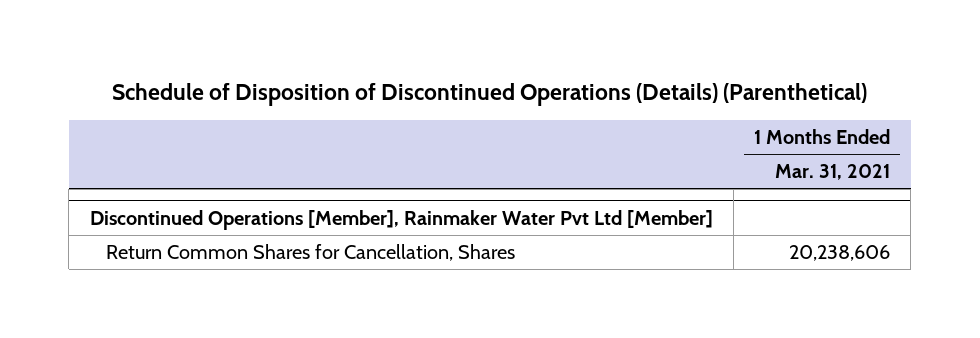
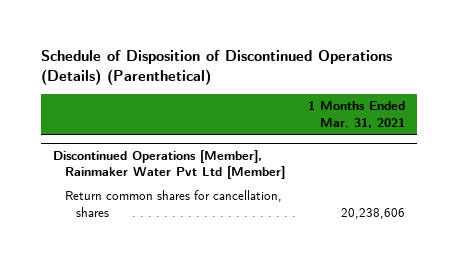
@ Discontinued Operations [Member], Rainmaker Water Pvt Ltd [Member]
- Return Common Shares for Cancellation, Shares | 20,238,606
+ Return common shares for cancellation, shares | 20,238,606

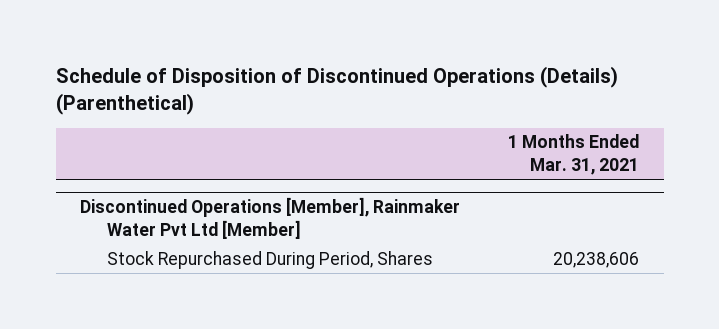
@ Discontinued Operations [Member], Rainmaker Water Pvt Ltd [Member]
- Return common shares for cancellation, shares | 20,238,606
+ Stock Repurchased During Period, Shares | 20,238,606

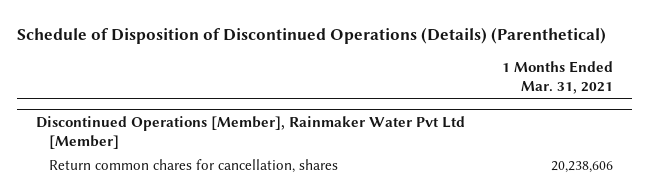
@ Discontinued Operations [Member], Rainmaker Water Pvt Ltd [Member]
- Stock Repurchased During Period, Shares | 20,238,606
+ Return common chares for cancellation, shares | 20,238,606

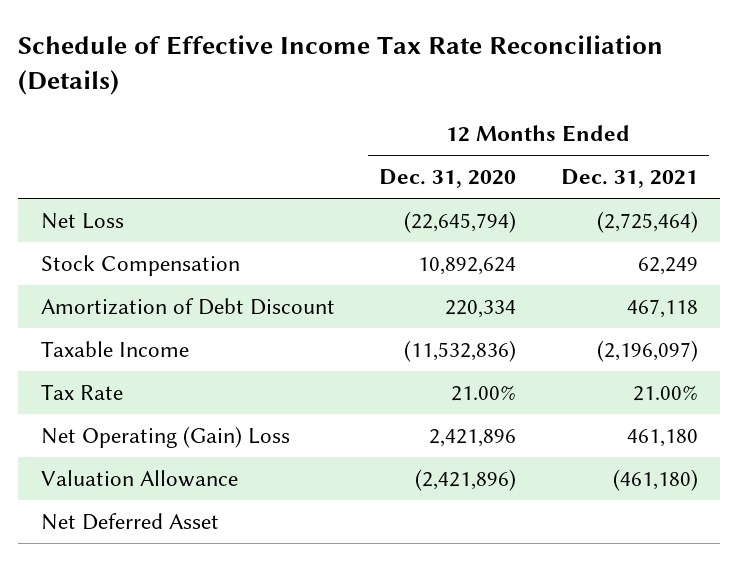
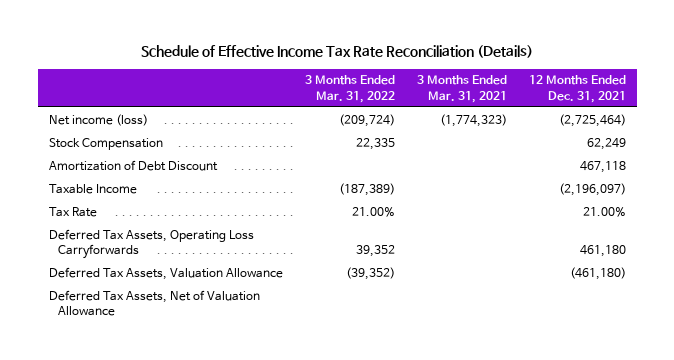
- | 12 Months Ended Dec. 31, 2020 | 12 Months Ended Dec. 31, 2021
+ | 3 Months Ended Mar. 31, 2022 | 3 Months Ended Mar. 31, 2021 | 12 Months Ended Dec. 31, 2021
- Net Loss | (22,645,794) | (2,725,464)
+ Net income (loss) | (209,724) | (1,774,323) | (2,725,464)
- Net Operating (Gain) Loss | 2,421,896 | 461,180
- Valuation Allowance | (2,421,896) | (461,180)
- Net Deferred Asset
+ Deferred Tax Assets, Operating Loss Carryforwards | 39,352 | | 461,180
+ Deferred Tax Assets, Valuation Allowance | (39,352) | | (461,180)
+ Deferred Tax Assets, Net of Valuation Allowance

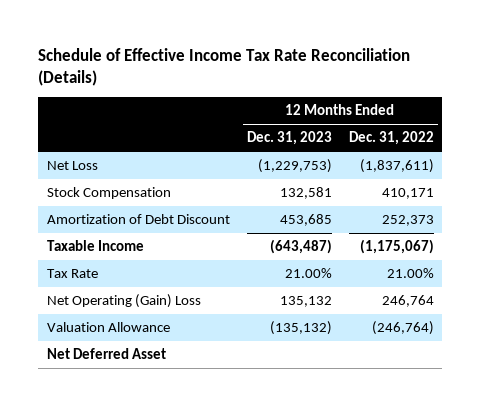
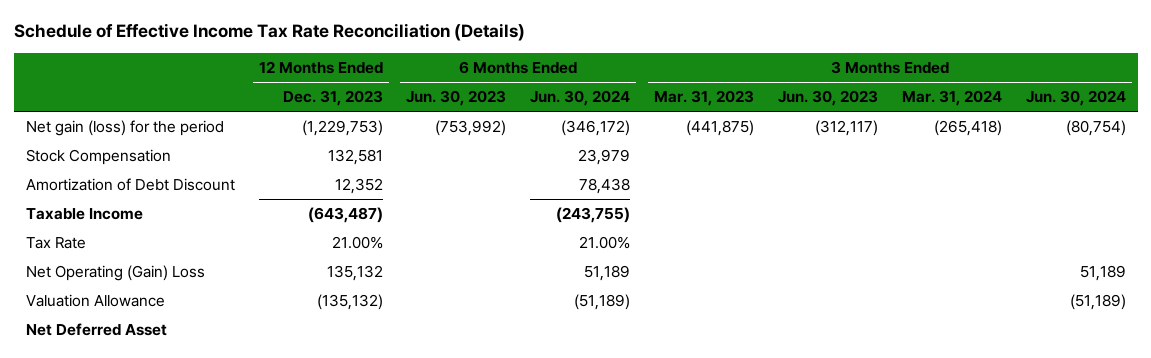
- | 12 Months Ended Dec. 31, 2023 | 12 Months Ended Dec. 31, 2022
+ | 12 Months Ended Dec. 31, 2023 | 6 Months Ended Jun. 30, 2023 | 6 Months Ended Jun. 30, 2024 | 3 Months Ended Mar. 31, 2023 | 3 Months Ended Jun. 30, 2023 | 3 Months Ended Mar. 31, 2024 | 3 Months Ended Jun. 30, 2024
- Net Loss | (1,229,753) | (1,837,611)
+ Net gain (loss) for the period | (1,229,753) | (753,992) | (346,172) | (441,875) | (312,117) | (265,418) | (80,754)
- Amortization of Debt Discount | 453,685 | 252,373
+ Amortization of Debt Discount | 12,352 | | 78,438 | | | |

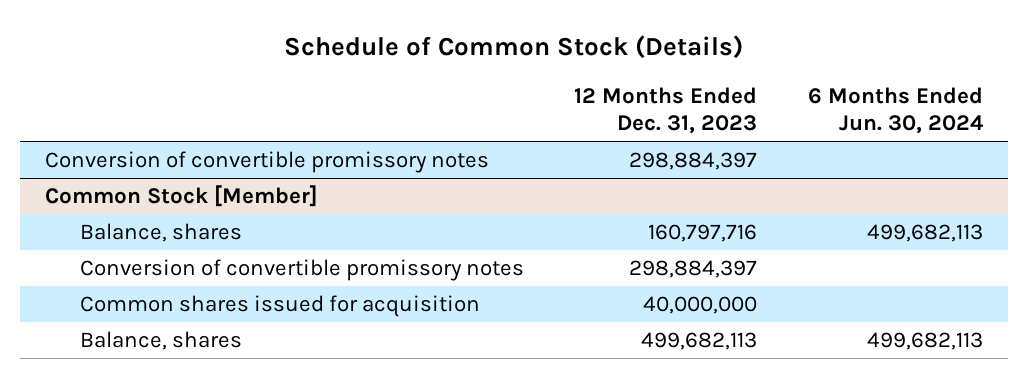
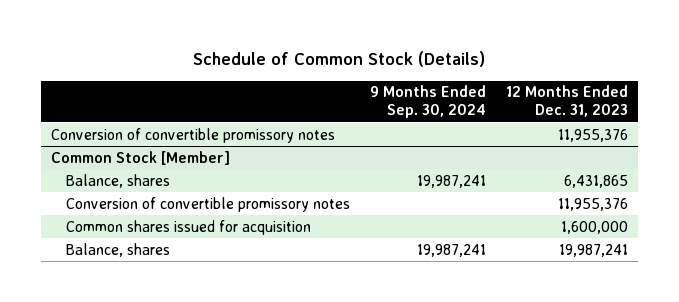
- | 12 Months Ended Dec. 31, 2023 | 6 Months Ended Jun. 30, 2024
+ | 9 Months Ended Sep. 30, 2024 | 12 Months Ended Dec. 31, 2023
- Conversion of convertible promissory notes | 298,884,397 |
+ Conversion of convertible promissory notes | | 11,955,376
@ Common Stock [Member]
- Balance, shares | 160,797,716 | 499,682,113
- Conversion of convertible promissory notes | 298,884,397 |
- Common shares issued for acquisition | 40,000,000 |
- Balance, shares | 499,682,113 | 499,682,113
+ Balance, shares | 19,987,241 | 6,431,865
+ Conversion of convertible promissory notes | | 11,955,376
+ Common shares issued for acquisition | | 1,600,000
+ Balance, shares | 19,987,241 | 19,987,241

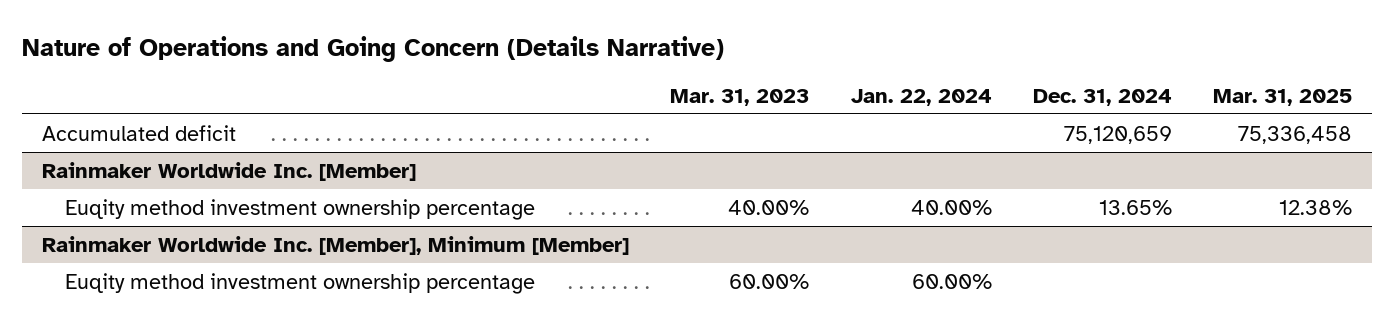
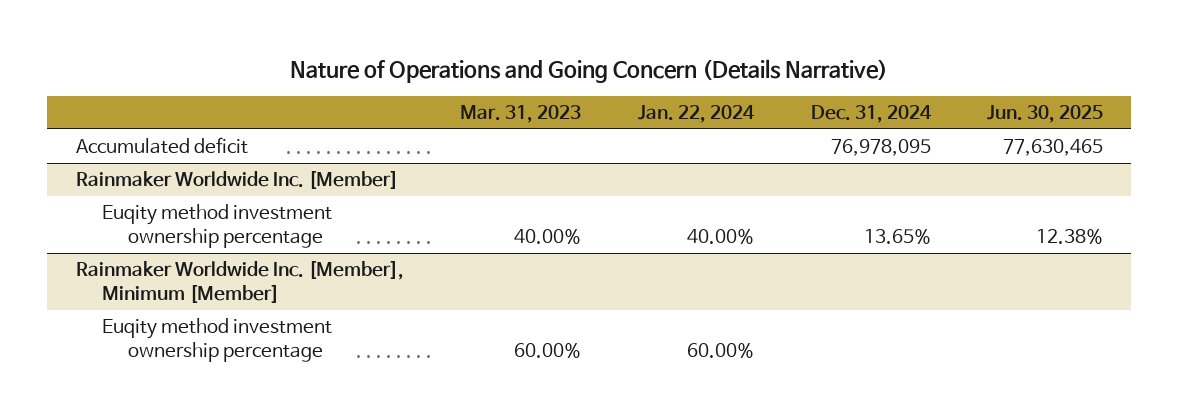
- | Mar. 31, 2023 | Jan. 22, 2024 | Dec. 31, 2024 | Mar. 31, 2025
+ | Mar. 31, 2023 | Jan. 22, 2024 | Dec. 31, 2024 | Jun. 30, 2025
- Accumulated deficit | | | 75,120,659 | 75,336,458
+ Accumulated deficit | | | 76,978,095 | 77,630,465

